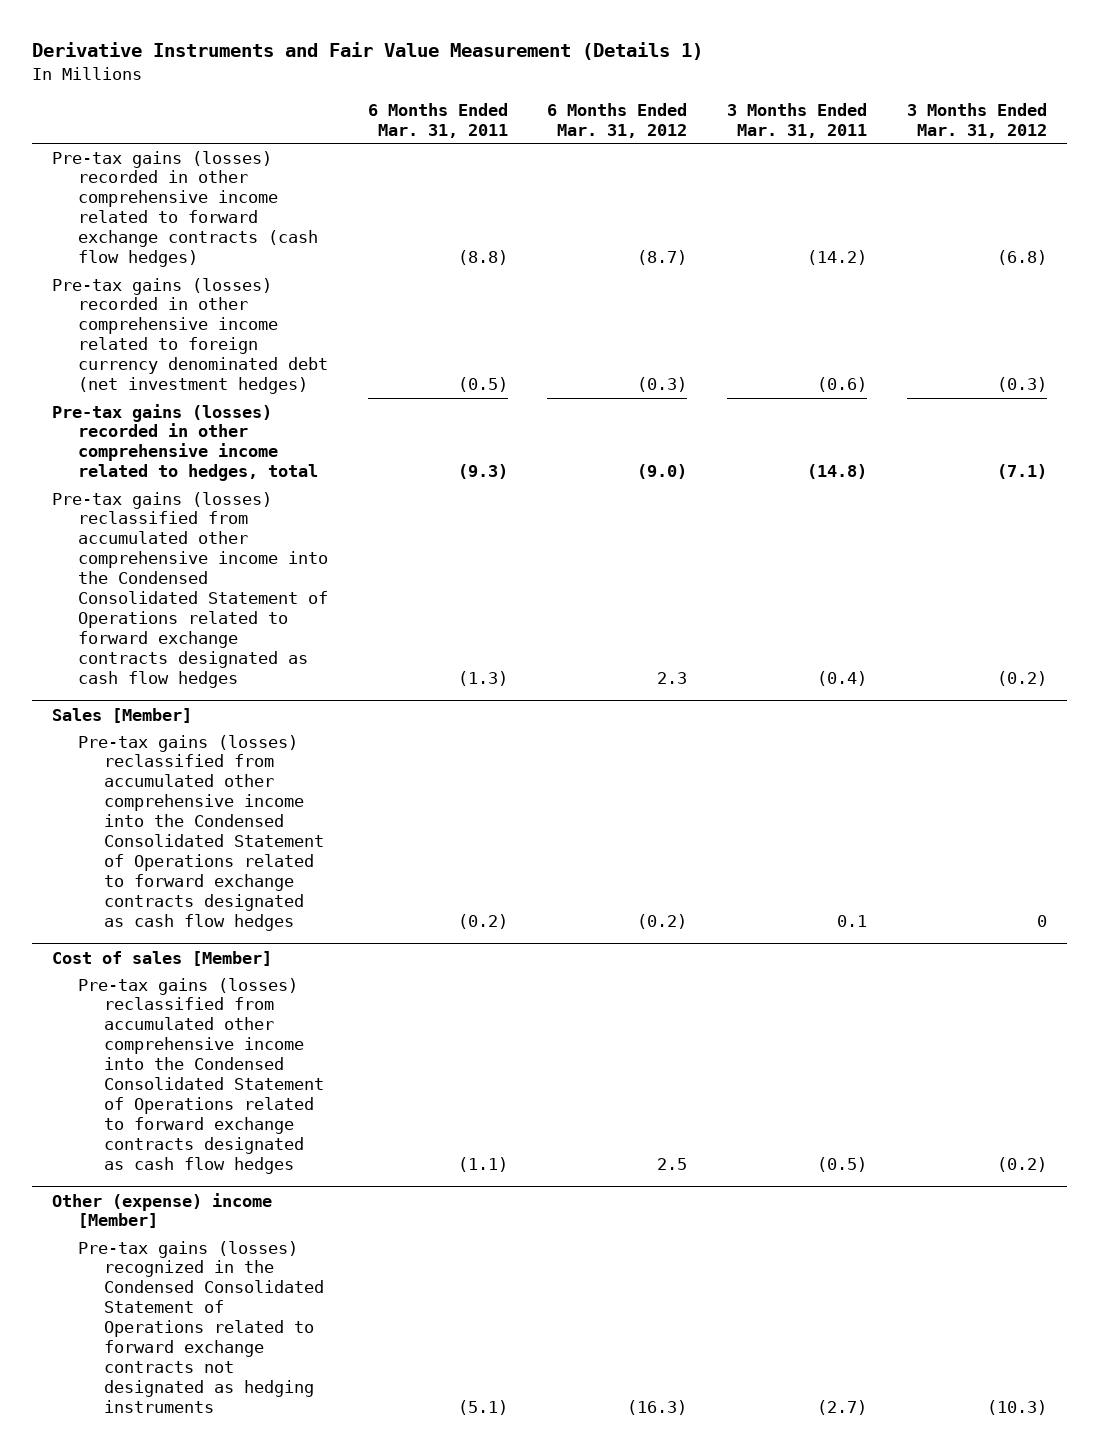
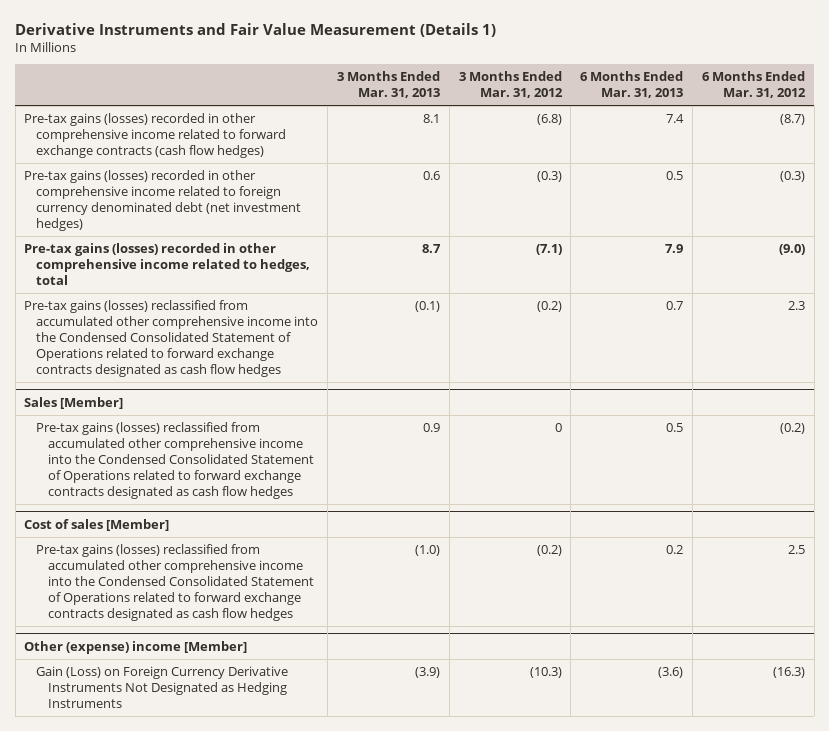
- | 6 Months Ended Mar. 31, 2011 | 6 Months Ended Mar. 31, 2012 | 3 Months Ended Mar. 31, 2011 | 3 Months Ended Mar. 31, 2012
+ | 3 Months Ended Mar. 31, 2013 | 3 Months Ended Mar. 31, 2012 | 6 Months Ended Mar. 31, 2013 | 6 Months Ended Mar. 31, 2012
@ Other (expense) income [Member]
- Pre-tax gains (losses) recognized in the Condensed Consolidated Statement of Operations related to forward exchange contracts not designated as hedging instruments | (5.1) | (16.3) | (2.7) | (10.3)
+ Gain (Loss) on Foreign Currency Derivative Instruments Not Designated as Hedging Instruments | (3.9) | (10.3) | (3.6) | (16.3)

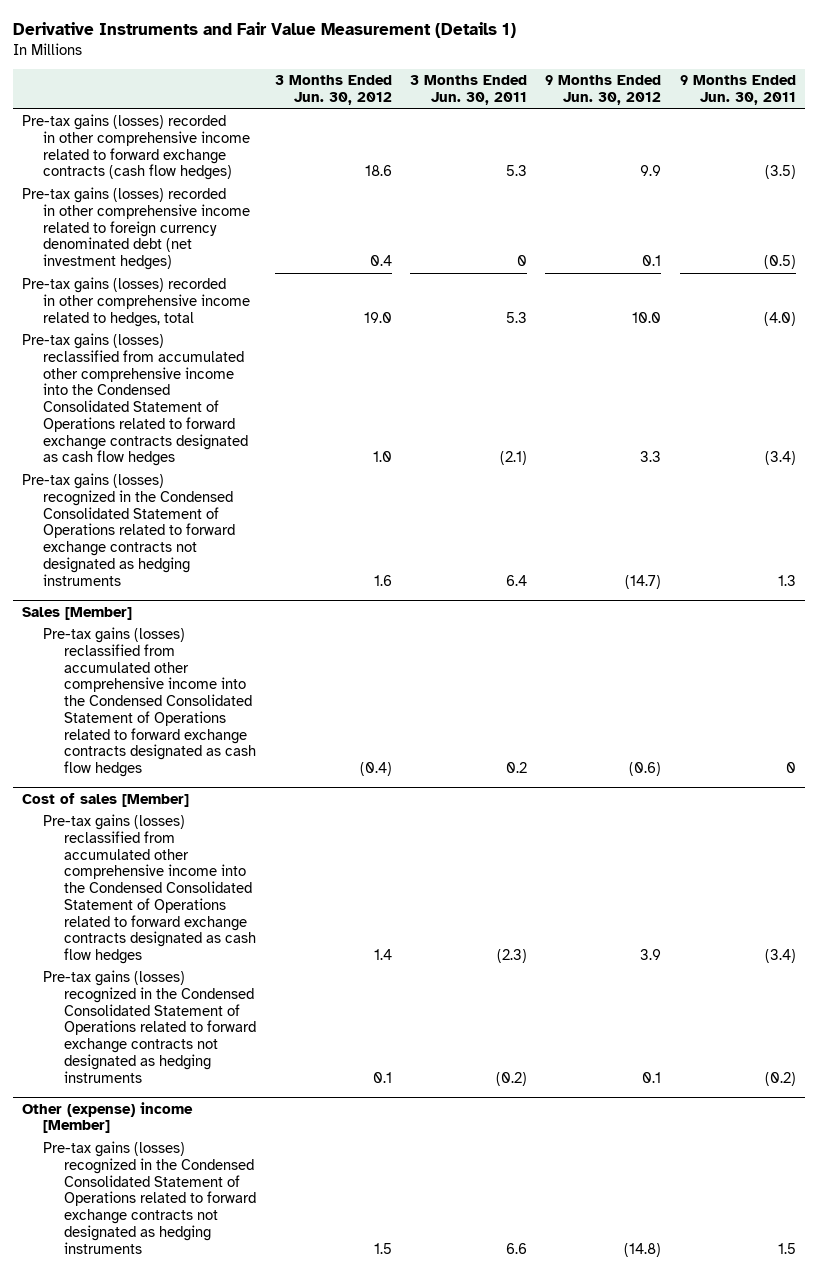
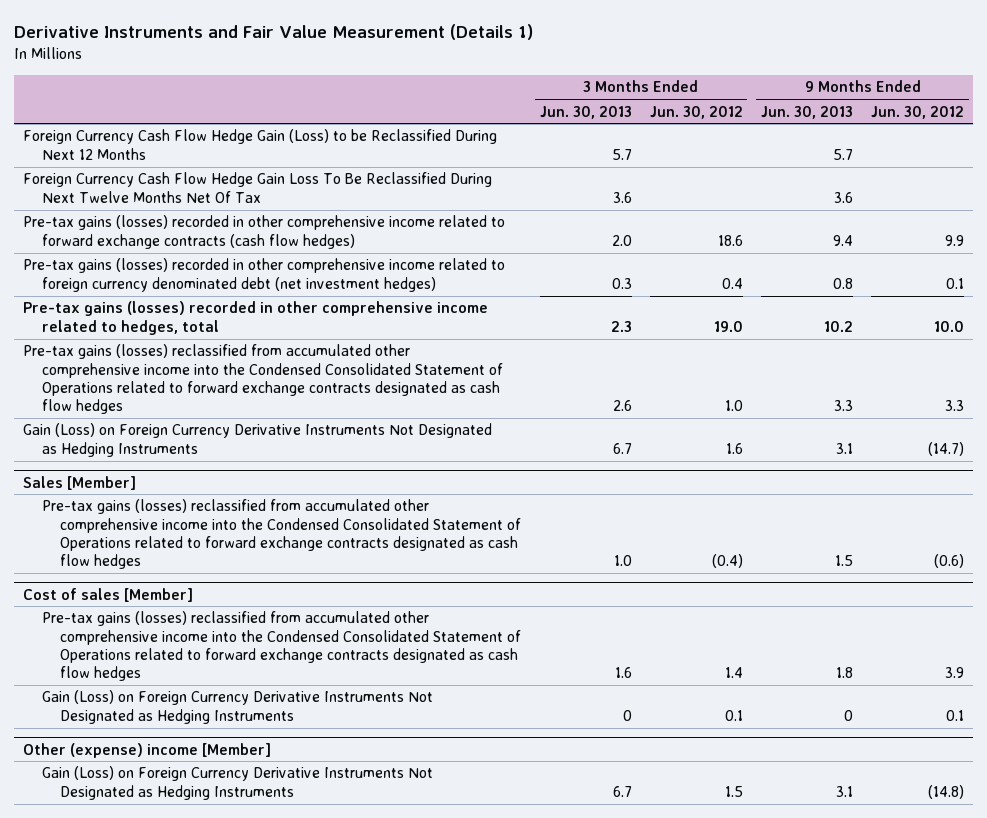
- | 3 Months Ended Jun. 30, 2012 | 3 Months Ended Jun. 30, 2011 | 9 Months Ended Jun. 30, 2012 | 9 Months Ended Jun. 30, 2011
+ | 3 Months Ended Jun. 30, 2013 | 3 Months Ended Jun. 30, 2012 | 9 Months Ended Jun. 30, 2013 | 9 Months Ended Jun. 30, 2012
+ Foreign Currency Cash Flow Hedge Gain (Loss) to be Reclassified During Next 12 Months | 5.7 | | 5.7 |
+ Foreign Currency Cash Flow Hedge Gain Loss To Be Reclassified During Next Twelve Months Net Of Tax | 3.6 | | 3.6 |
- Pre-tax gains (losses) recognized in the Condensed Consolidated Statement of Operations related to forward exchange contracts not designated as hedging instruments | 1.6 | 6.4 | (14.7) | 1.3
+ Gain (Loss) on Foreign Currency Derivative Instruments Not Designated as Hedging Instruments | 6.7 | 1.6 | 3.1 | (14.7)
@ Cost of sales [Member]
- Pre-tax gains (losses) recognized in the Condensed Consolidated Statement of Operations related to forward exchange contracts not designated as hedging instruments | 0.1 | (0.2) | 0.1 | (0.2)
+ Gain (Loss) on Foreign Currency Derivative Instruments Not Designated as Hedging Instruments | 0 | 0.1 | 0 | 0.1
@ Other (expense) income [Member]
- Pre-tax gains (losses) recognized in the Condensed Consolidated Statement of Operations related to forward exchange contracts not designated as hedging instruments | 1.5 | 6.6 | (14.8) | 1.5
+ Gain (Loss) on Foreign Currency Derivative Instruments Not Designated as Hedging Instruments | 6.7 | 1.5 | 3.1 | (14.8)

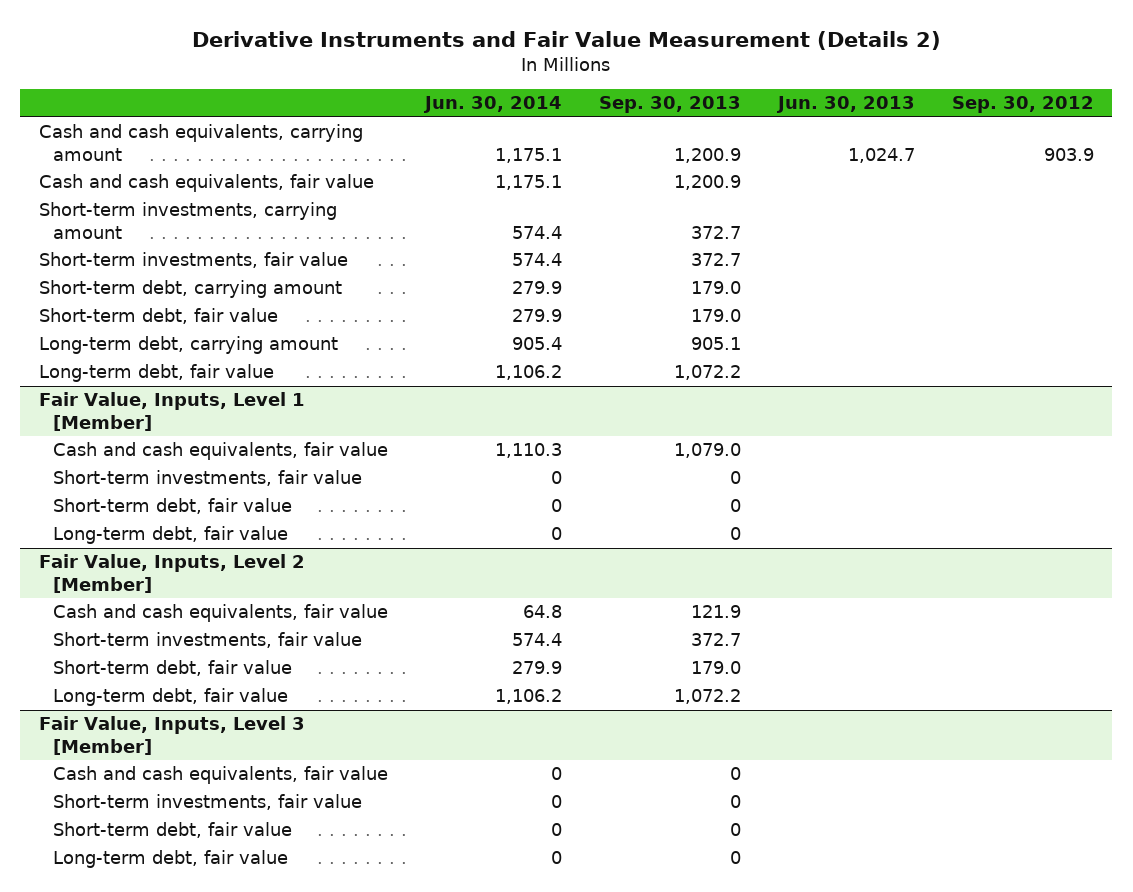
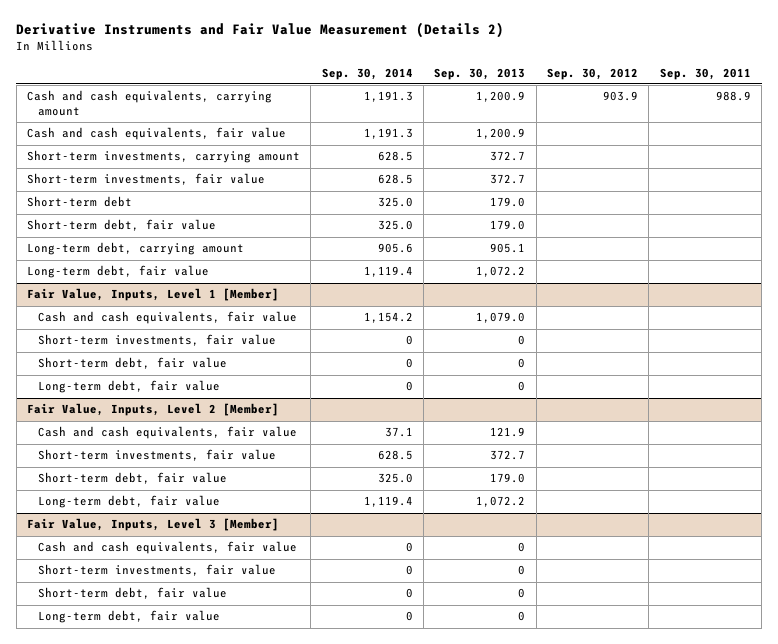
- | Jun. 30, 2014 | Sep. 30, 2013 | Jun. 30, 2013 | Sep. 30, 2012
+ | Sep. 30, 2014 | Sep. 30, 2013 | Sep. 30, 2012 | Sep. 30, 2011
- Short-term debt, carrying amount | 279.9 | 179.0 | |
+ Short-term debt | 325.0 | 179.0 | |

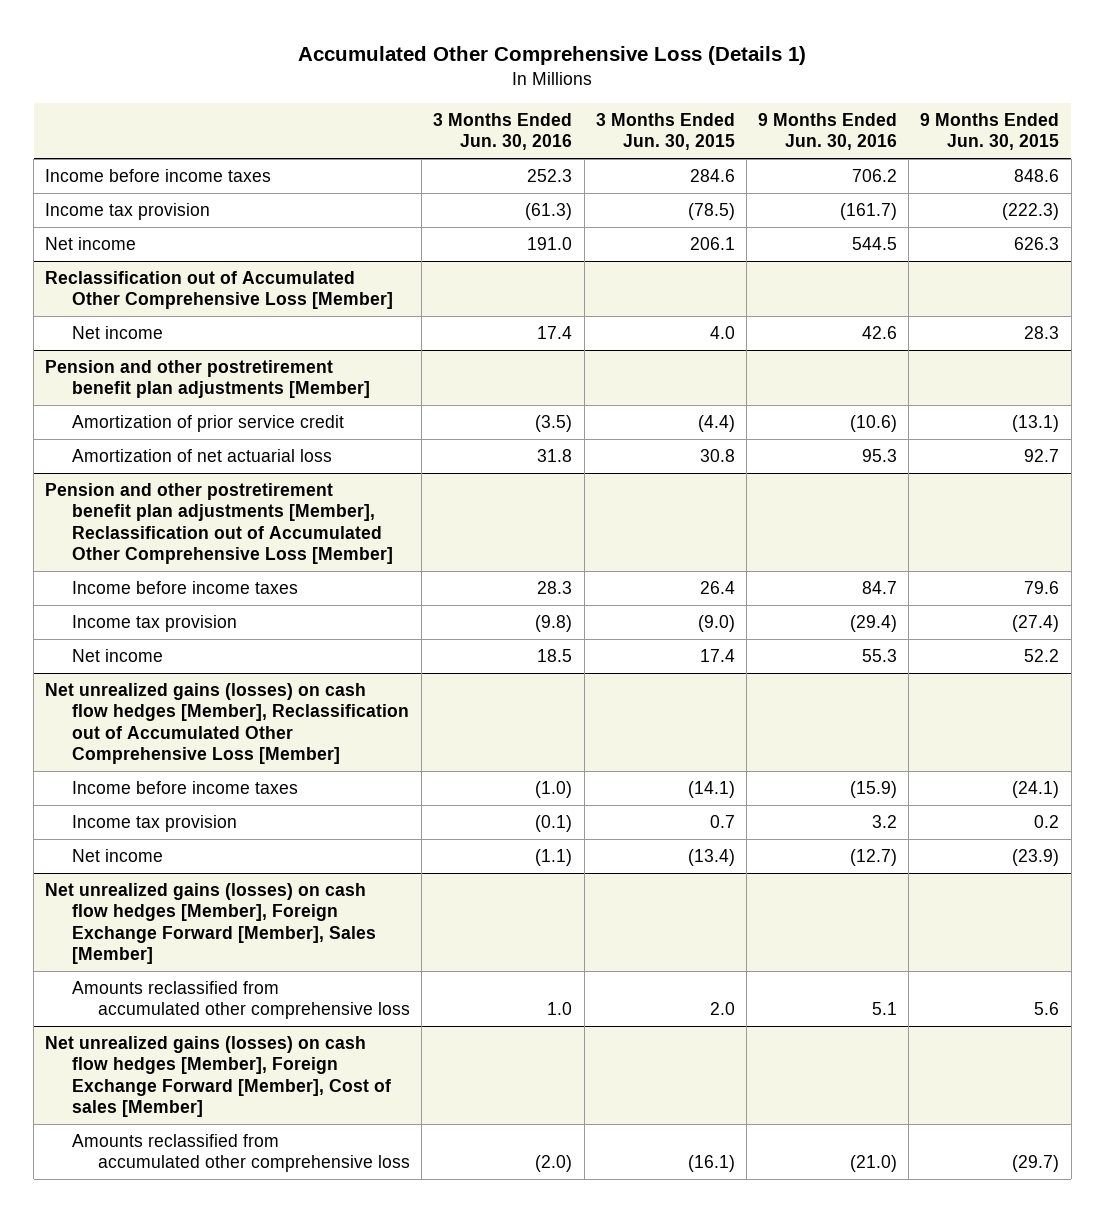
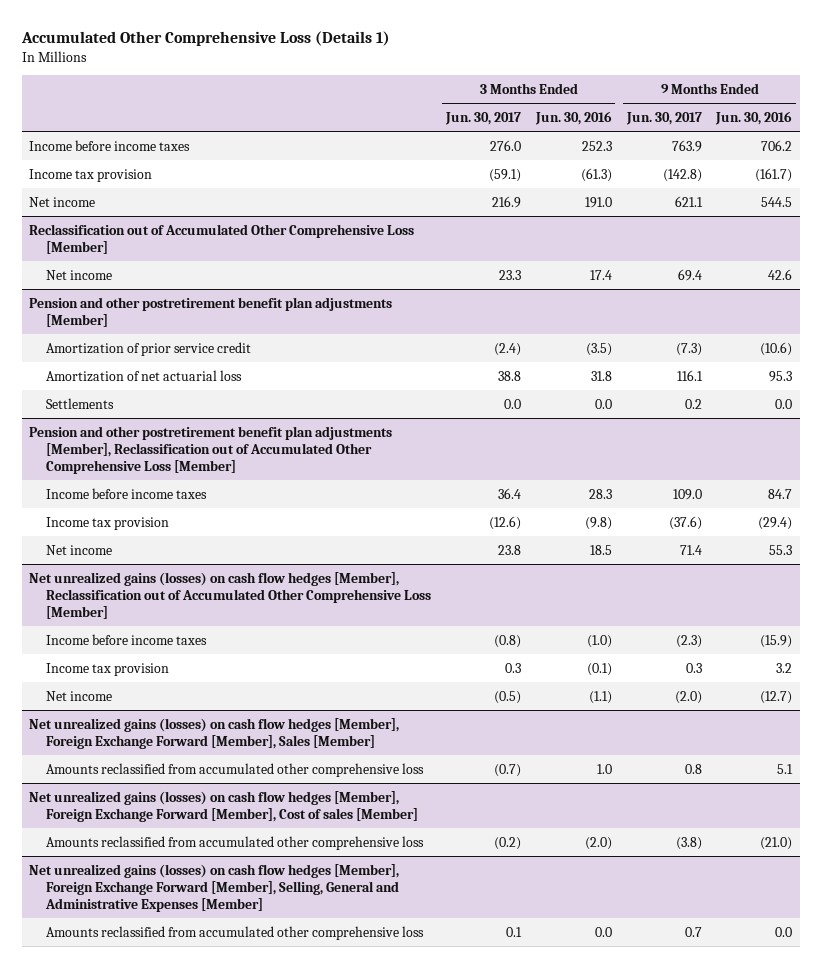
- | 3 Months Ended Jun. 30, 2016 | 3 Months Ended Jun. 30, 2015 | 9 Months Ended Jun. 30, 2016 | 9 Months Ended Jun. 30, 2015
+ | 3 Months Ended Jun. 30, 2017 | 3 Months Ended Jun. 30, 2016 | 9 Months Ended Jun. 30, 2017 | 9 Months Ended Jun. 30, 2016
@ Pension and other postretirement benefit plan adjustments [Member]
+ Settlements | 0.0 | 0.0 | 0.2 | 0.0
+ Net unrealized gains (losses) on cash flow hedges [Member], Foreign Exchange Forward [Member], Selling, General and Administrative Expenses [Member]
+ Amounts reclassified from accumulated other comprehensive loss | 0.1 | 0.0 | 0.7 | 0.0

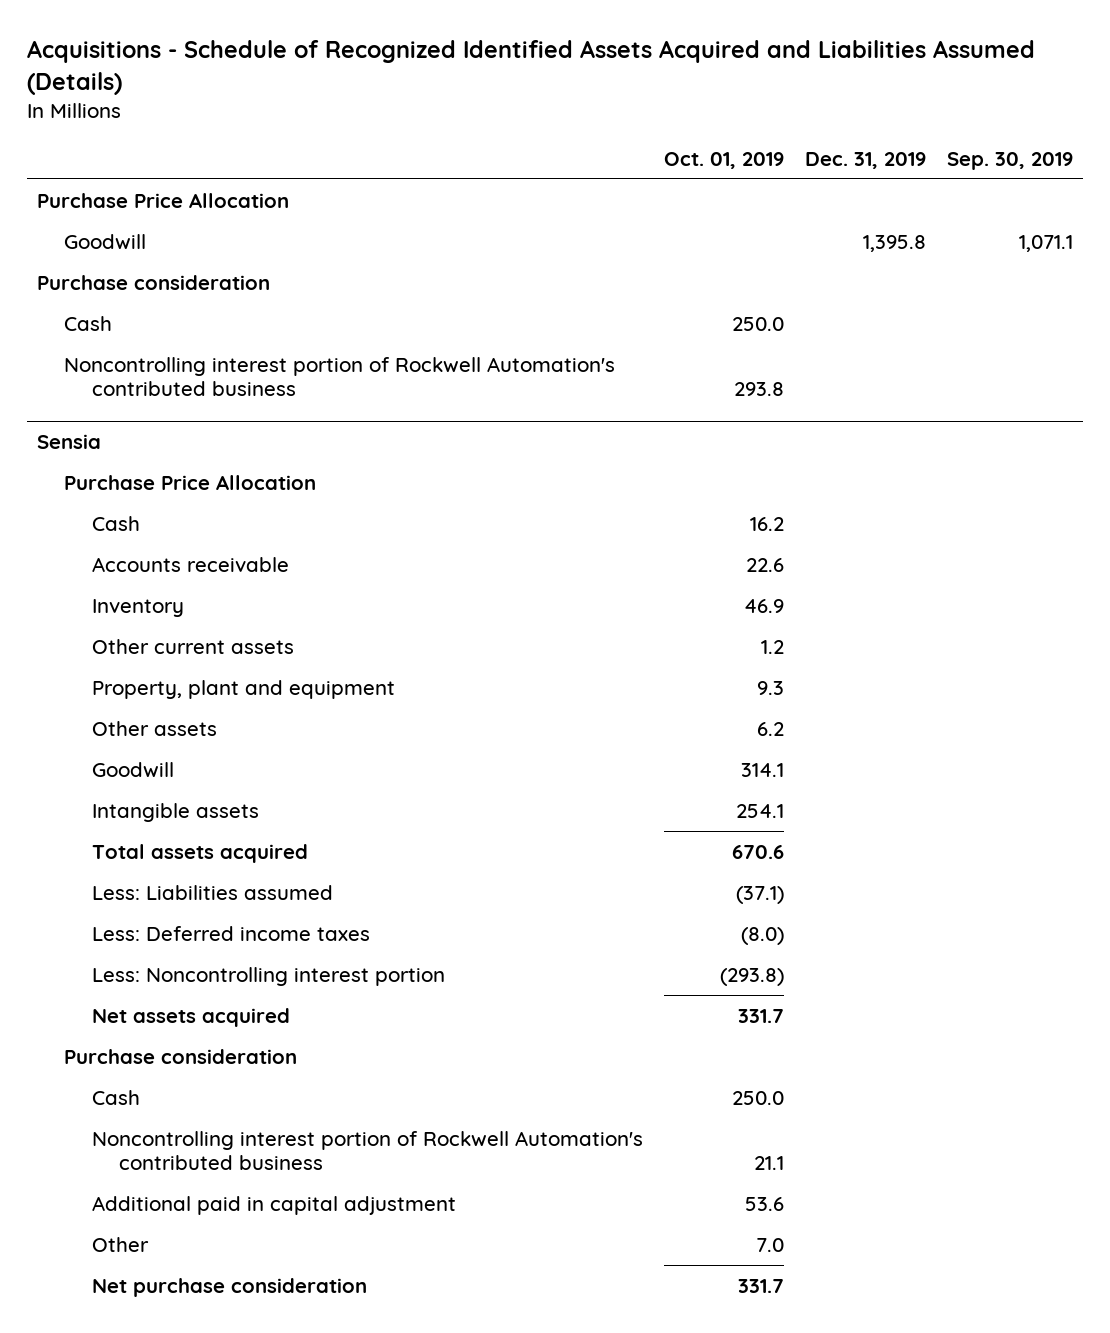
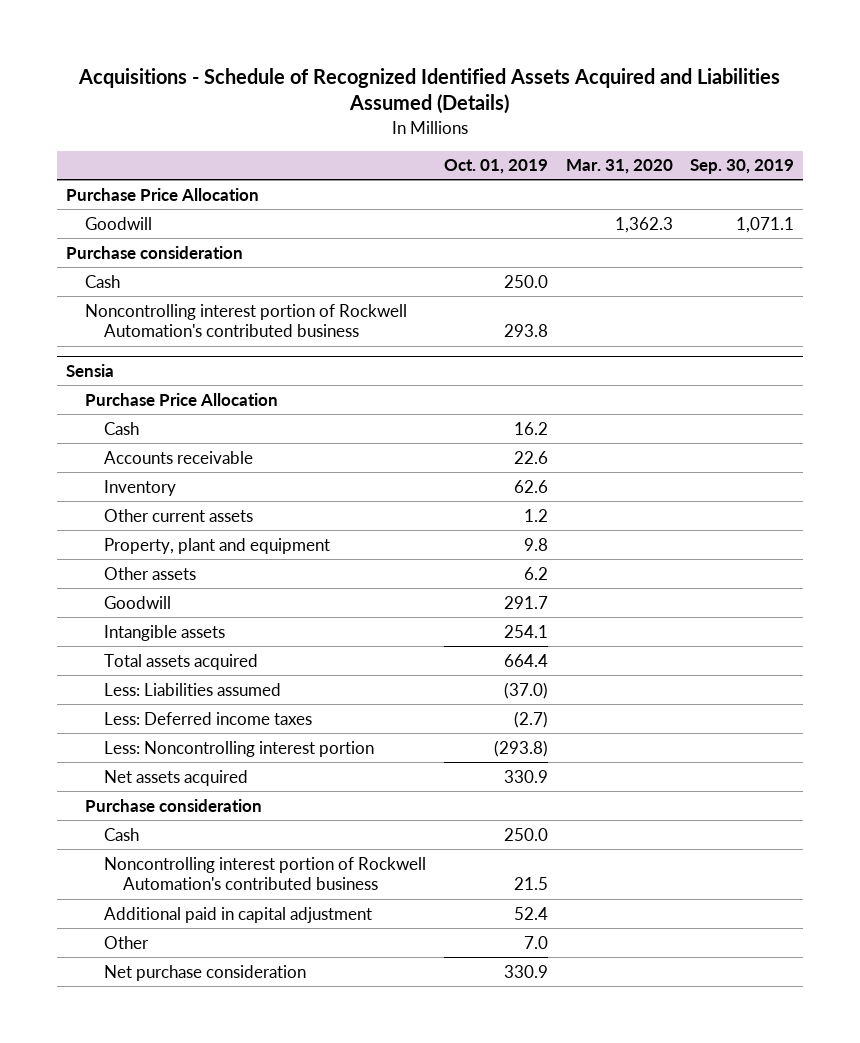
- | Oct. 01, 2019 | Dec. 31, 2019 | Sep. 30, 2019
+ | Oct. 01, 2019 | Mar. 31, 2020 | Sep. 30, 2019
@ Sensia
- Inventory | 46.9 | |
+ Inventory | 62.6 | |
- Property, plant and equipment | 9.3 | |
+ Property, plant and equipment | 9.8 | |
- Goodwill | 314.1 | |
+ Goodwill | 291.7 | |
- Total assets acquired | 670.6 | |
- Less: Liabilities assumed | (37.1) | |
- Less: Deferred income taxes | (8.0) | |
+ Total assets acquired | 664.4 | |
+ Less: Liabilities assumed | (37.0) | |
+ Less: Deferred income taxes | (2.7) | |
- Net assets acquired | 331.7 | |
+ Net assets acquired | 330.9 | |
- Noncontrolling interest portion of Rockwell Automation's contributed business | 21.1 | |
- Additional paid in capital adjustment | 53.6 | |
+ Noncontrolling interest portion of Rockwell Automation's contributed business | 21.5 | |
+ Additional paid in capital adjustment | 52.4 | |
- Net purchase consideration | 331.7 | |
+ Net purchase consideration | 330.9 | |

